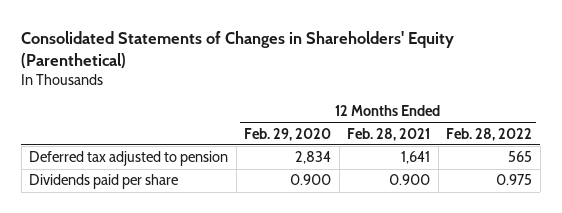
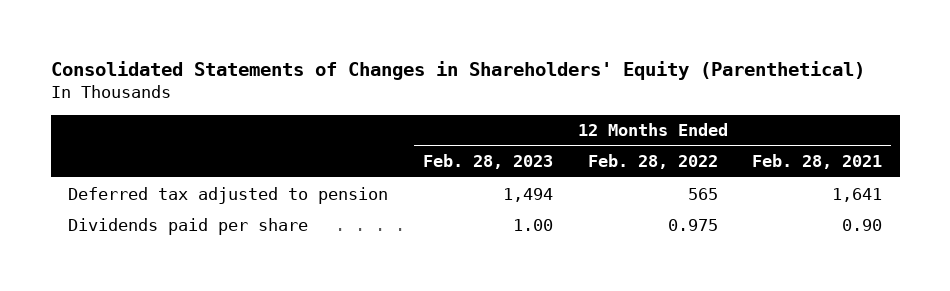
- | 12 Months Ended Feb. 29, 2020 | 12 Months Ended Feb. 28, 2021 | 12 Months Ended Feb. 28, 2022
+ | 12 Months Ended Feb. 28, 2023 | 12 Months Ended Feb. 28, 2022 | 12 Months Ended Feb. 28, 2021
- Dividends paid per share | 0.900 | 0.900 | 0.975
+ Dividends paid per share | 1.00 | 0.975 | 0.90

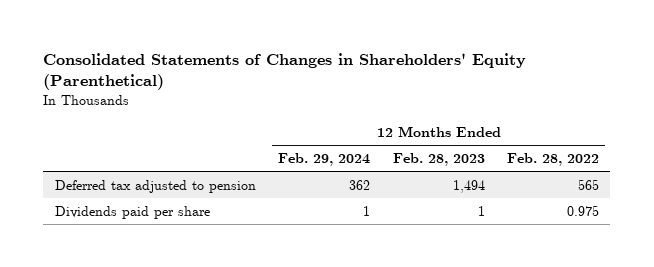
- | 12 Months Ended Feb. 28, 2023 | 12 Months Ended Feb. 28, 2022 | 12 Months Ended Feb. 28, 2021
+ | 12 Months Ended Feb. 29, 2024 | 12 Months Ended Feb. 28, 2023 | 12 Months Ended Feb. 28, 2022
- Dividends paid per share | 1.00 | 0.975 | 0.90
+ Dividends paid per share | 1 | 1 | 0.975

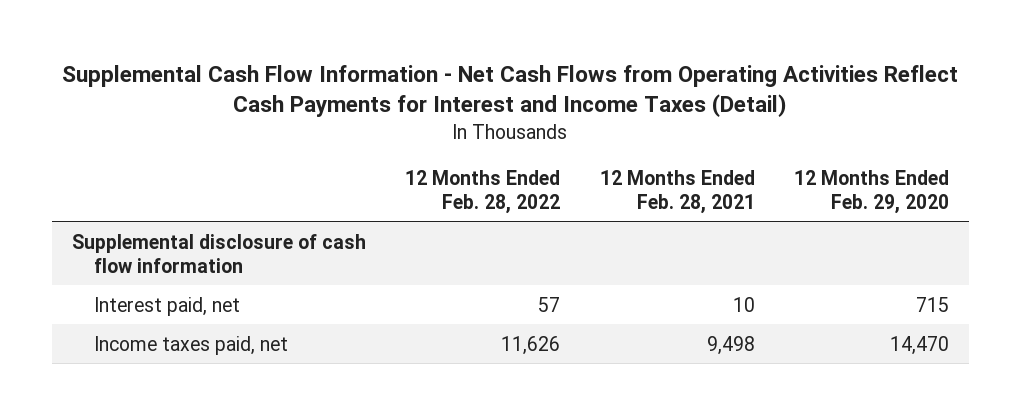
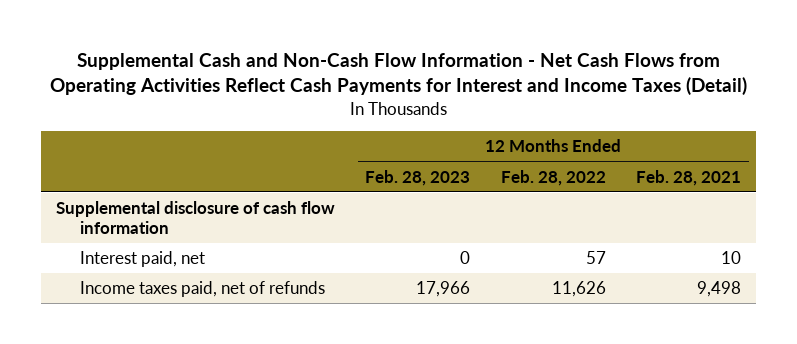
- Supplemental Cash Flow Information - Net Cash Flows from Operating Activities Reflect Cash Payments for Interest and Income Taxes (Detail)
+ Supplemental Cash and Non-Cash Flow Information - Net Cash Flows from Operating Activities Reflect Cash Payments for Interest and Income Taxes (Detail)
- | 12 Months Ended Feb. 28, 2022 | 12 Months Ended Feb. 28, 2021 | 12 Months Ended Feb. 29, 2020
+ | 12 Months Ended Feb. 28, 2023 | 12 Months Ended Feb. 28, 2022 | 12 Months Ended Feb. 28, 2021
- Income taxes paid, net | 11,626 | 9,498 | 14,470
+ Income taxes paid, net of refunds | 17,966 | 11,626 | 9,498

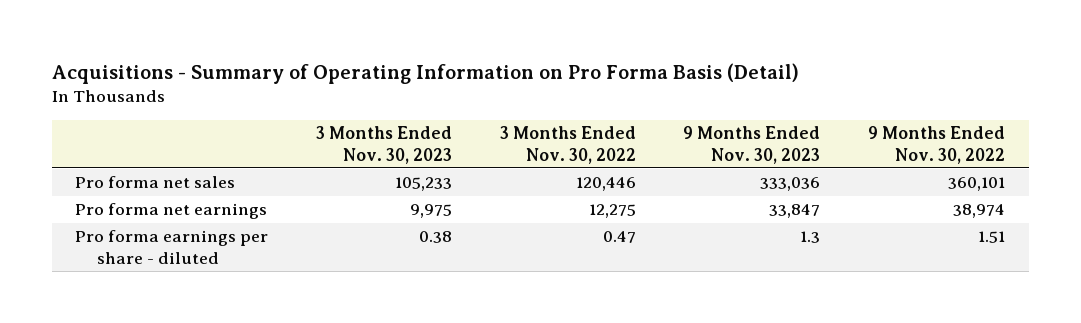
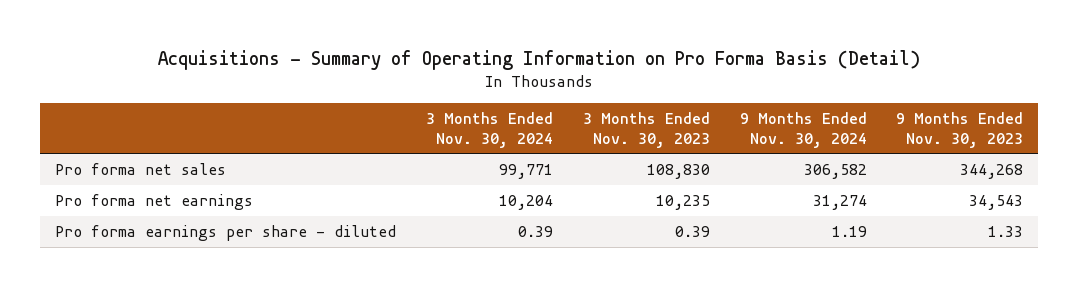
- | 3 Months Ended Nov. 30, 2023 | 3 Months Ended Nov. 30, 2022 | 9 Months Ended Nov. 30, 2023 | 9 Months Ended Nov. 30, 2022
+ | 3 Months Ended Nov. 30, 2024 | 3 Months Ended Nov. 30, 2023 | 9 Months Ended Nov. 30, 2024 | 9 Months Ended Nov. 30, 2023
- Pro forma net sales | 105,233 | 120,446 | 333,036 | 360,101
- Pro forma net earnings | 9,975 | 12,275 | 33,847 | 38,974
- Pro forma earnings per share - diluted | 0.38 | 0.47 | 1.3 | 1.51
+ Pro forma net sales | 99,771 | 108,830 | 306,582 | 344,268
+ Pro forma net earnings | 10,204 | 10,235 | 31,274 | 34,543
+ Pro forma earnings per share - diluted | 0.39 | 0.39 | 1.19 | 1.33

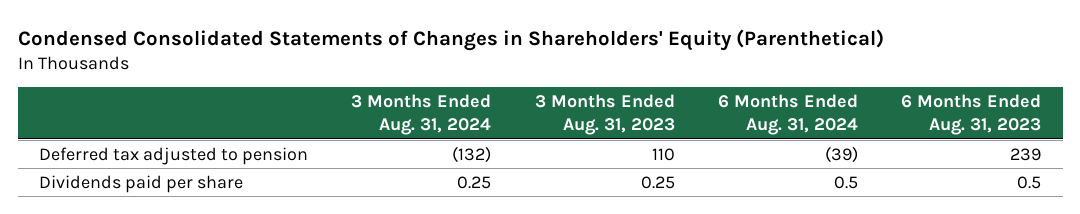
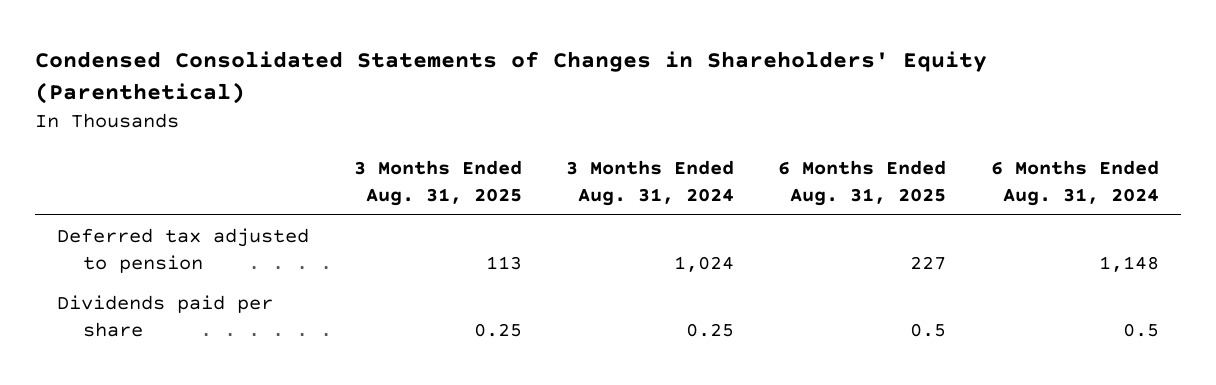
- | 3 Months Ended Aug. 31, 2024 | 3 Months Ended Aug. 31, 2023 | 6 Months Ended Aug. 31, 2024 | 6 Months Ended Aug. 31, 2023
+ | 3 Months Ended Aug. 31, 2025 | 3 Months Ended Aug. 31, 2024 | 6 Months Ended Aug. 31, 2025 | 6 Months Ended Aug. 31, 2024
- Deferred tax adjusted to pension | (132) | 110 | (39) | 239
+ Deferred tax adjusted to pension | 113 | 1,024 | 227 | 1,148

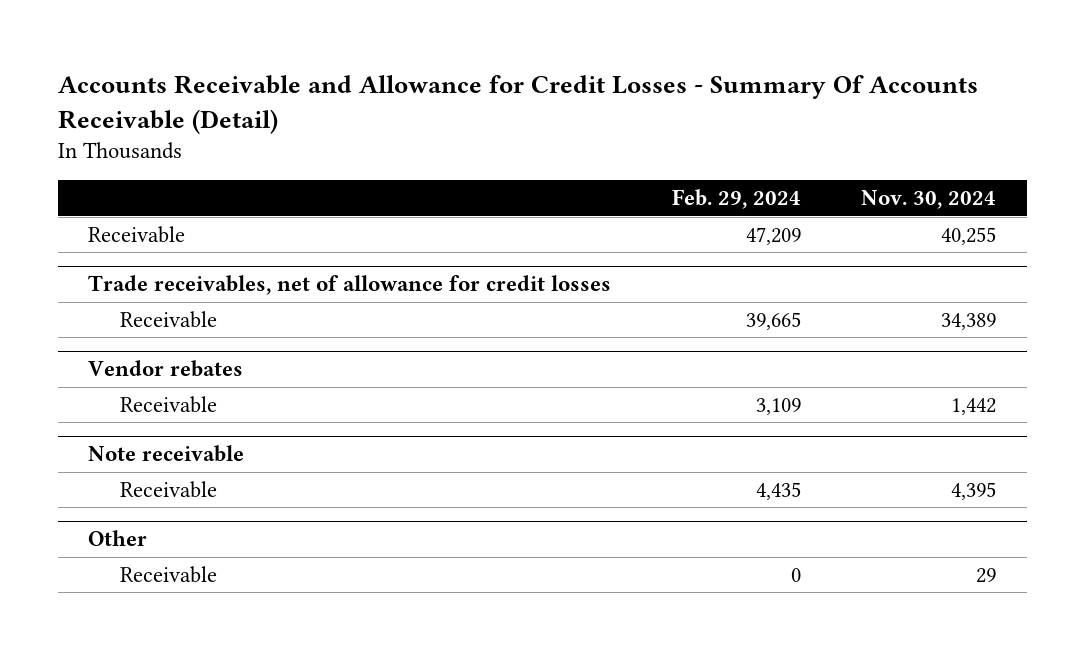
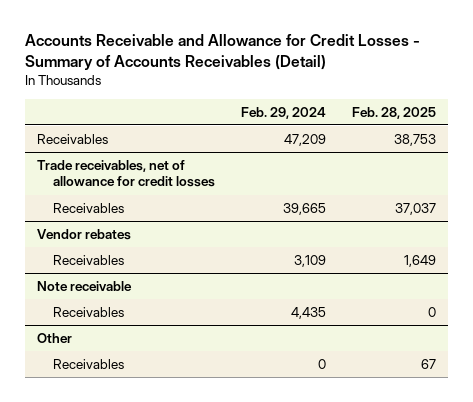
- Accounts Receivable and Allowance for Credit Losses - Summary Of Accounts Receivable (Detail)
+ Accounts Receivable and Allowance for Credit Losses - Summary of Accounts Receivables (Detail)
- | Feb. 29, 2024 | Nov. 30, 2024
+ | Feb. 29, 2024 | Feb. 28, 2025
- Receivable | 47,209 | 40,255
+ Receivables | 47,209 | 38,753
@ Trade receivables, net of allowance for credit losses
- Receivable | 39,665 | 34,389
+ Receivables | 39,665 | 37,037
@ Vendor rebates
- Receivable | 3,109 | 1,442
+ Receivables | 3,109 | 1,649
@ Note receivable
- Receivable | 4,435 | 4,395
+ Receivables | 4,435 | 0
@ Other
- Receivable | 0 | 29
+ Receivables | 0 | 67

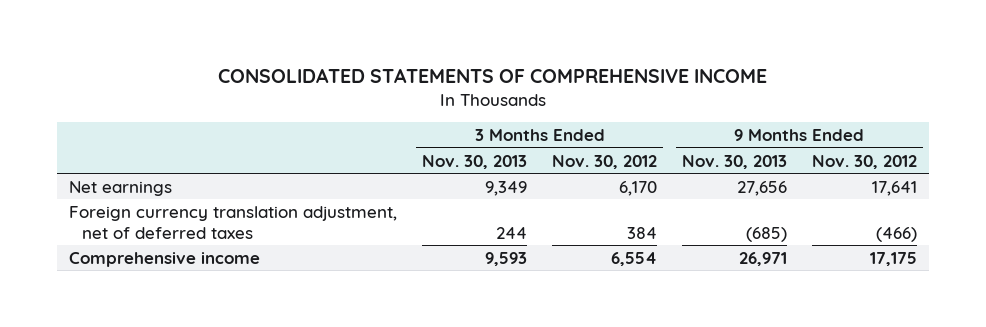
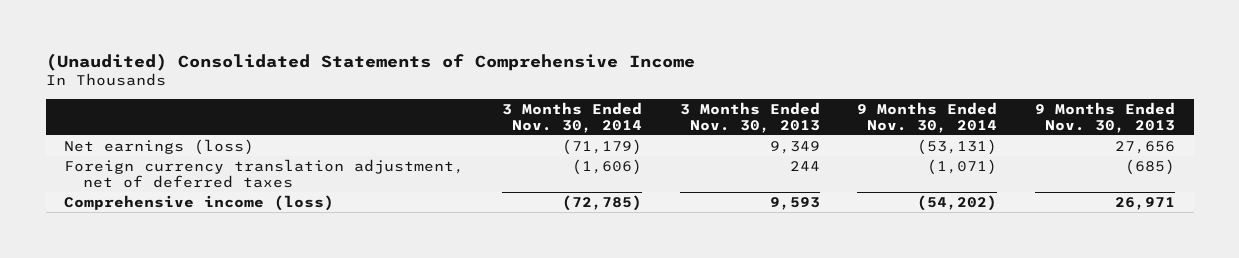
- CONSOLIDATED STATEMENTS OF COMPREHENSIVE INCOME
+ (Unaudited) Consolidated Statements of Comprehensive Income
- | 3 Months Ended Nov. 30, 2013 | 3 Months Ended Nov. 30, 2012 | 9 Months Ended Nov. 30, 2013 | 9 Months Ended Nov. 30, 2012
+ | 3 Months Ended Nov. 30, 2014 | 3 Months Ended Nov. 30, 2013 | 9 Months Ended Nov. 30, 2014 | 9 Months Ended Nov. 30, 2013
- Net earnings | 9,349 | 6,170 | 27,656 | 17,641
+ Net earnings (loss) | (71,179) | 9,349 | (53,131) | 27,656
- Comprehensive income | 9,593 | 6,554 | 26,971 | 17,175
+ Comprehensive income (loss) | (72,785) | 9,593 | (54,202) | 26,971

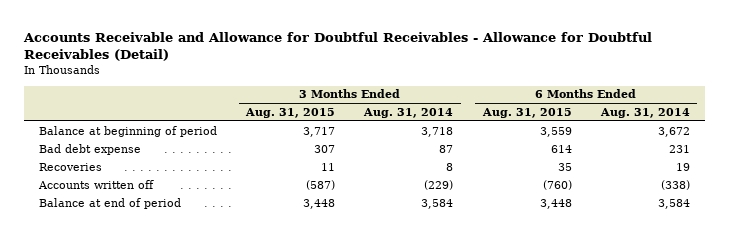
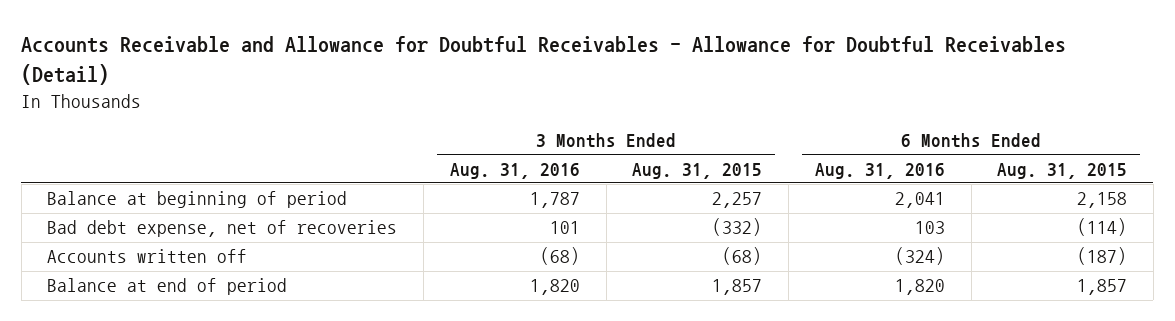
- | 3 Months Ended Aug. 31, 2015 | 3 Months Ended Aug. 31, 2014 | 6 Months Ended Aug. 31, 2015 | 6 Months Ended Aug. 31, 2014
+ | 3 Months Ended Aug. 31, 2016 | 3 Months Ended Aug. 31, 2015 | 6 Months Ended Aug. 31, 2016 | 6 Months Ended Aug. 31, 2015
- Balance at beginning of period | 3,717 | 3,718 | 3,559 | 3,672
- Bad debt expense | 307 | 87 | 614 | 231
- Recoveries | 11 | 8 | 35 | 19
- Accounts written off | (587) | (229) | (760) | (338)
- Balance at end of period | 3,448 | 3,584 | 3,448 | 3,584
+ Balance at beginning of period | 1,787 | 2,257 | 2,041 | 2,158
+ Bad debt expense, net of recoveries | 101 | (332) | 103 | (114)
+ Accounts written off | (68) | (68) | (324) | (187)
+ Balance at end of period | 1,820 | 1,857 | 1,820 | 1,857

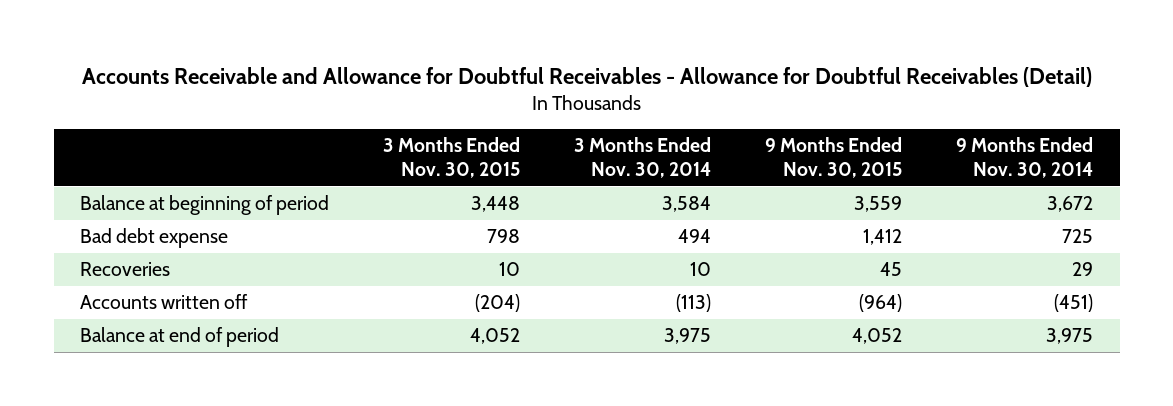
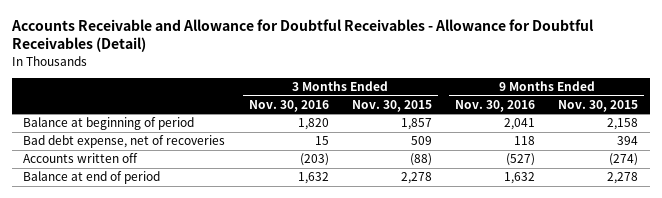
- | 3 Months Ended Nov. 30, 2015 | 3 Months Ended Nov. 30, 2014 | 9 Months Ended Nov. 30, 2015 | 9 Months Ended Nov. 30, 2014
+ | 3 Months Ended Nov. 30, 2016 | 3 Months Ended Nov. 30, 2015 | 9 Months Ended Nov. 30, 2016 | 9 Months Ended Nov. 30, 2015
- Balance at beginning of period | 3,448 | 3,584 | 3,559 | 3,672
- Bad debt expense | 798 | 494 | 1,412 | 725
- Recoveries | 10 | 10 | 45 | 29
- Accounts written off | (204) | (113) | (964) | (451)
- Balance at end of period | 4,052 | 3,975 | 4,052 | 3,975
+ Balance at beginning of period | 1,820 | 1,857 | 2,041 | 2,158
+ Bad debt expense, net of recoveries | 15 | 509 | 118 | 394
+ Accounts written off | (203) | (88) | (527) | (274)
+ Balance at end of period | 1,632 | 2,278 | 1,632 | 2,278

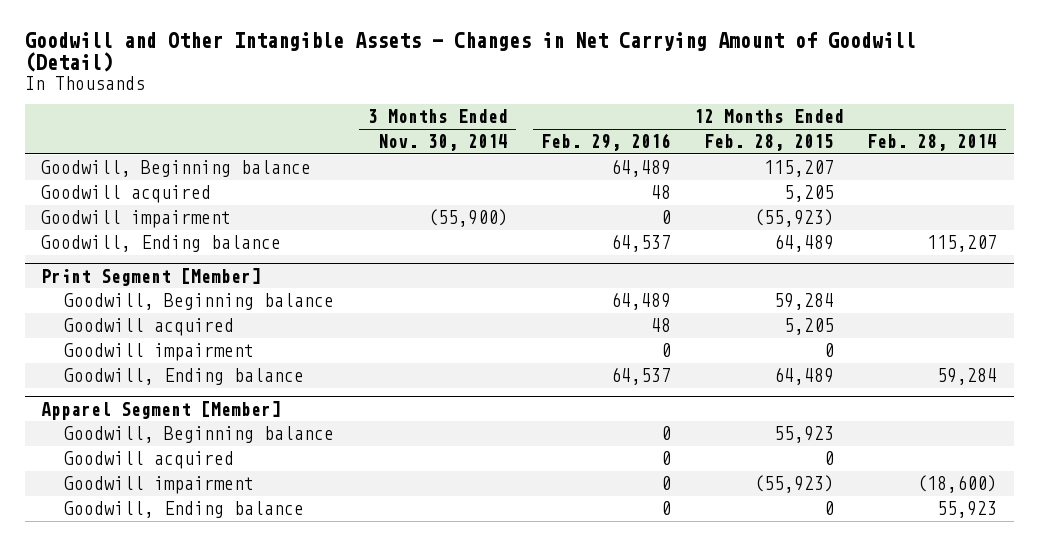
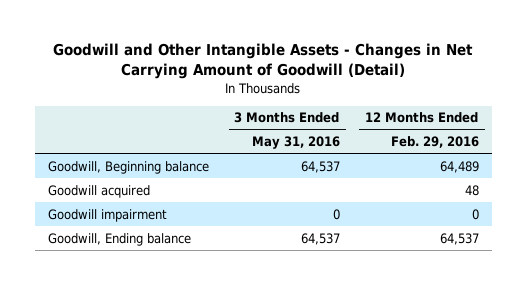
- | 3 Months Ended Nov. 30, 2014 | 12 Months Ended Feb. 29, 2016 | 12 Months Ended Feb. 28, 2015 | 12 Months Ended Feb. 28, 2014
+ | 3 Months Ended May 31, 2016 | 12 Months Ended Feb. 29, 2016
- Print Segment [Member]
- Goodwill, Beginning balance | | 64,489 | 59,284 |
- Goodwill acquired | | 48 | 5,205 |
- Goodwill impairment | | 0 | 0 |
- Goodwill, Ending balance | | 64,537 | 64,489 | 59,284
- Apparel Segment [Member]
- Goodwill, Beginning balance | | 0 | 55,923 |
- Goodwill acquired | | 0 | 0 |
- Goodwill impairment | | 0 | (55,923) | (18,600)
- Goodwill, Ending balance | | 0 | 0 | 55,923

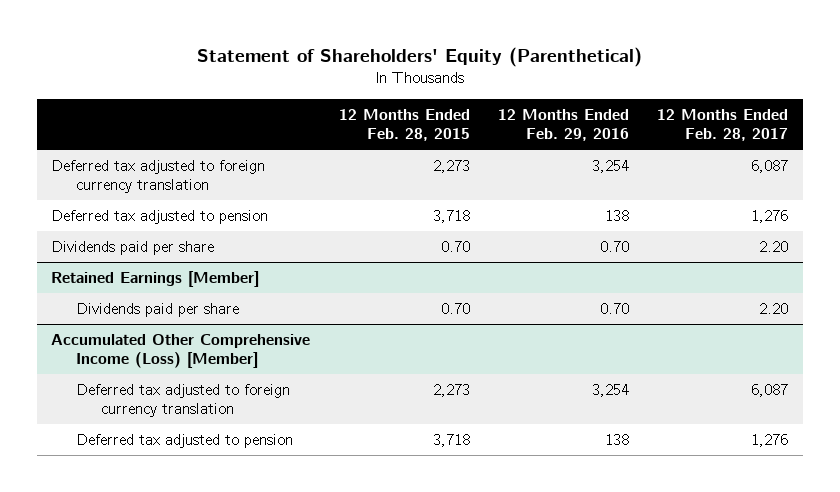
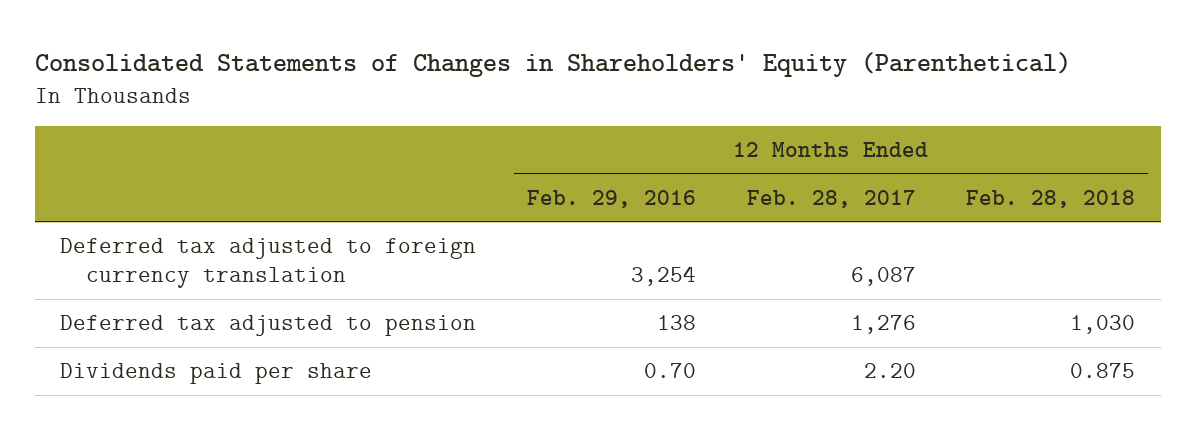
- Statement of Shareholders' Equity (Parenthetical)
+ Consolidated Statements of Changes in Shareholders' Equity (Parenthetical)
- | 12 Months Ended Feb. 28, 2015 | 12 Months Ended Feb. 29, 2016 | 12 Months Ended Feb. 28, 2017
+ | 12 Months Ended Feb. 29, 2016 | 12 Months Ended Feb. 28, 2017 | 12 Months Ended Feb. 28, 2018
- Retained Earnings [Member]
- Dividends paid per share | 0.70 | 0.70 | 2.20
- Accumulated Other Comprehensive Income (Loss) [Member]
- Deferred tax adjusted to foreign currency translation | 2,273 | 3,254 | 6,087
- Deferred tax adjusted to pension | 3,718 | 138 | 1,276

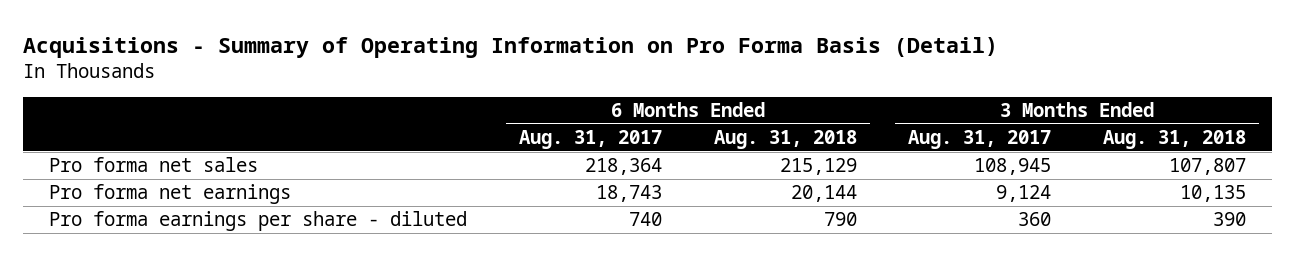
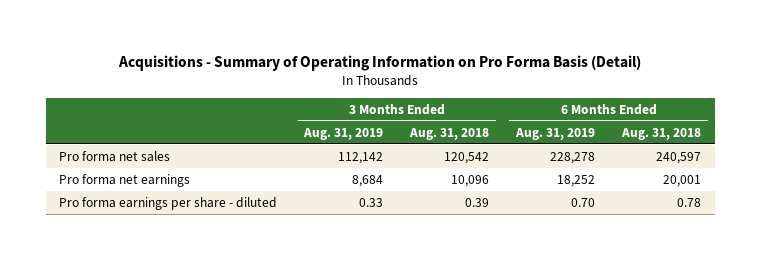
- | 6 Months Ended Aug. 31, 2017 | 6 Months Ended Aug. 31, 2018 | 3 Months Ended Aug. 31, 2017 | 3 Months Ended Aug. 31, 2018
+ | 3 Months Ended Aug. 31, 2019 | 3 Months Ended Aug. 31, 2018 | 6 Months Ended Aug. 31, 2019 | 6 Months Ended Aug. 31, 2018
- Pro forma net sales | 218,364 | 215,129 | 108,945 | 107,807
- Pro forma net earnings | 18,743 | 20,144 | 9,124 | 10,135
- Pro forma earnings per share - diluted | 740 | 790 | 360 | 390
+ Pro forma net sales | 112,142 | 120,542 | 228,278 | 240,597
+ Pro forma net earnings | 8,684 | 10,096 | 18,252 | 20,001
+ Pro forma earnings per share - diluted | 0.33 | 0.39 | 0.70 | 0.78

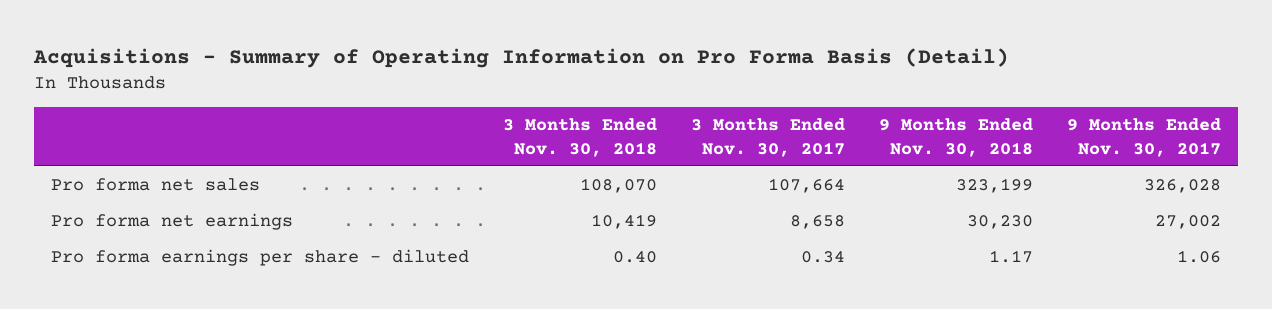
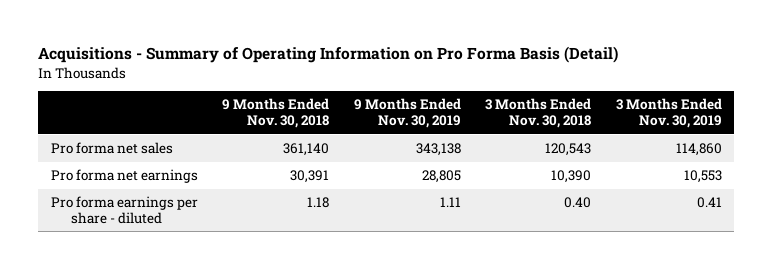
- | 3 Months Ended Nov. 30, 2018 | 3 Months Ended Nov. 30, 2017 | 9 Months Ended Nov. 30, 2018 | 9 Months Ended Nov. 30, 2017
+ | 9 Months Ended Nov. 30, 2018 | 9 Months Ended Nov. 30, 2019 | 3 Months Ended Nov. 30, 2018 | 3 Months Ended Nov. 30, 2019
- Pro forma net sales | 108,070 | 107,664 | 323,199 | 326,028
- Pro forma net earnings | 10,419 | 8,658 | 30,230 | 27,002
- Pro forma earnings per share - diluted | 0.40 | 0.34 | 1.17 | 1.06
+ Pro forma net sales | 361,140 | 343,138 | 120,543 | 114,860
+ Pro forma net earnings | 30,391 | 28,805 | 10,390 | 10,553
+ Pro forma earnings per share - diluted | 1.18 | 1.11 | 0.40 | 0.41

